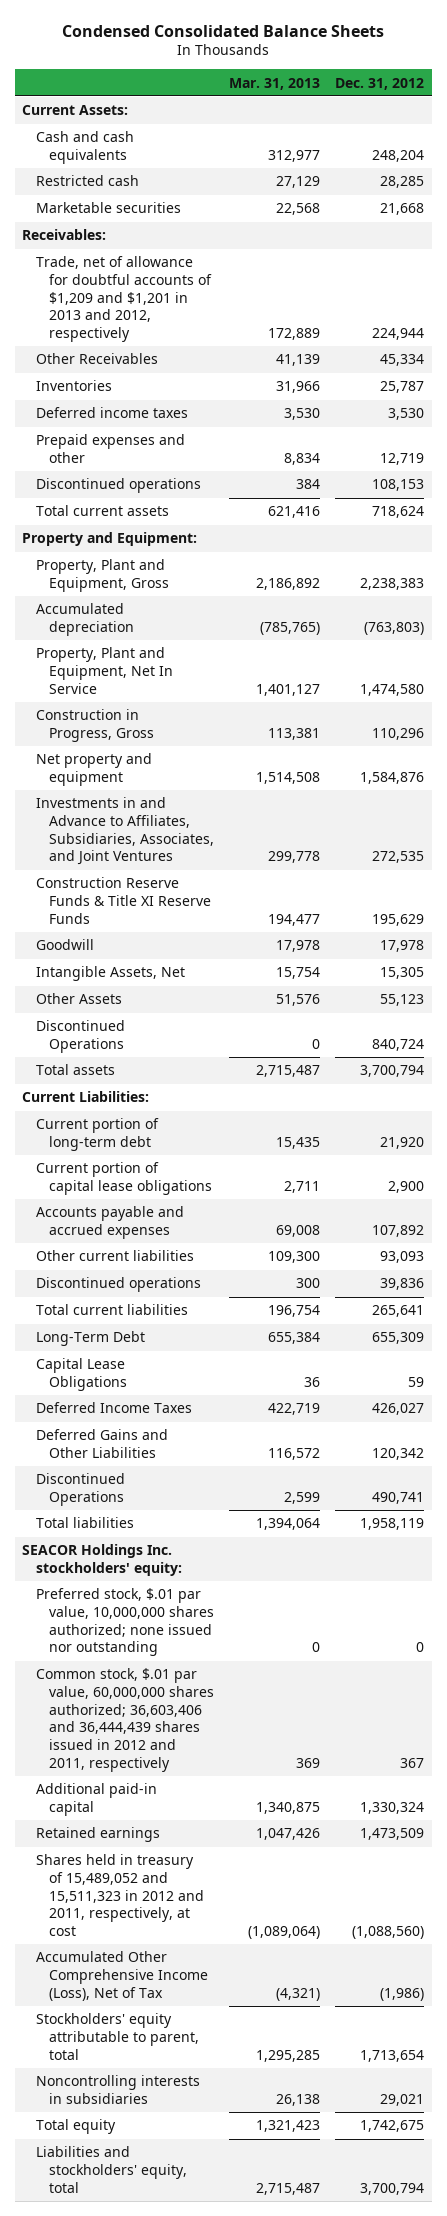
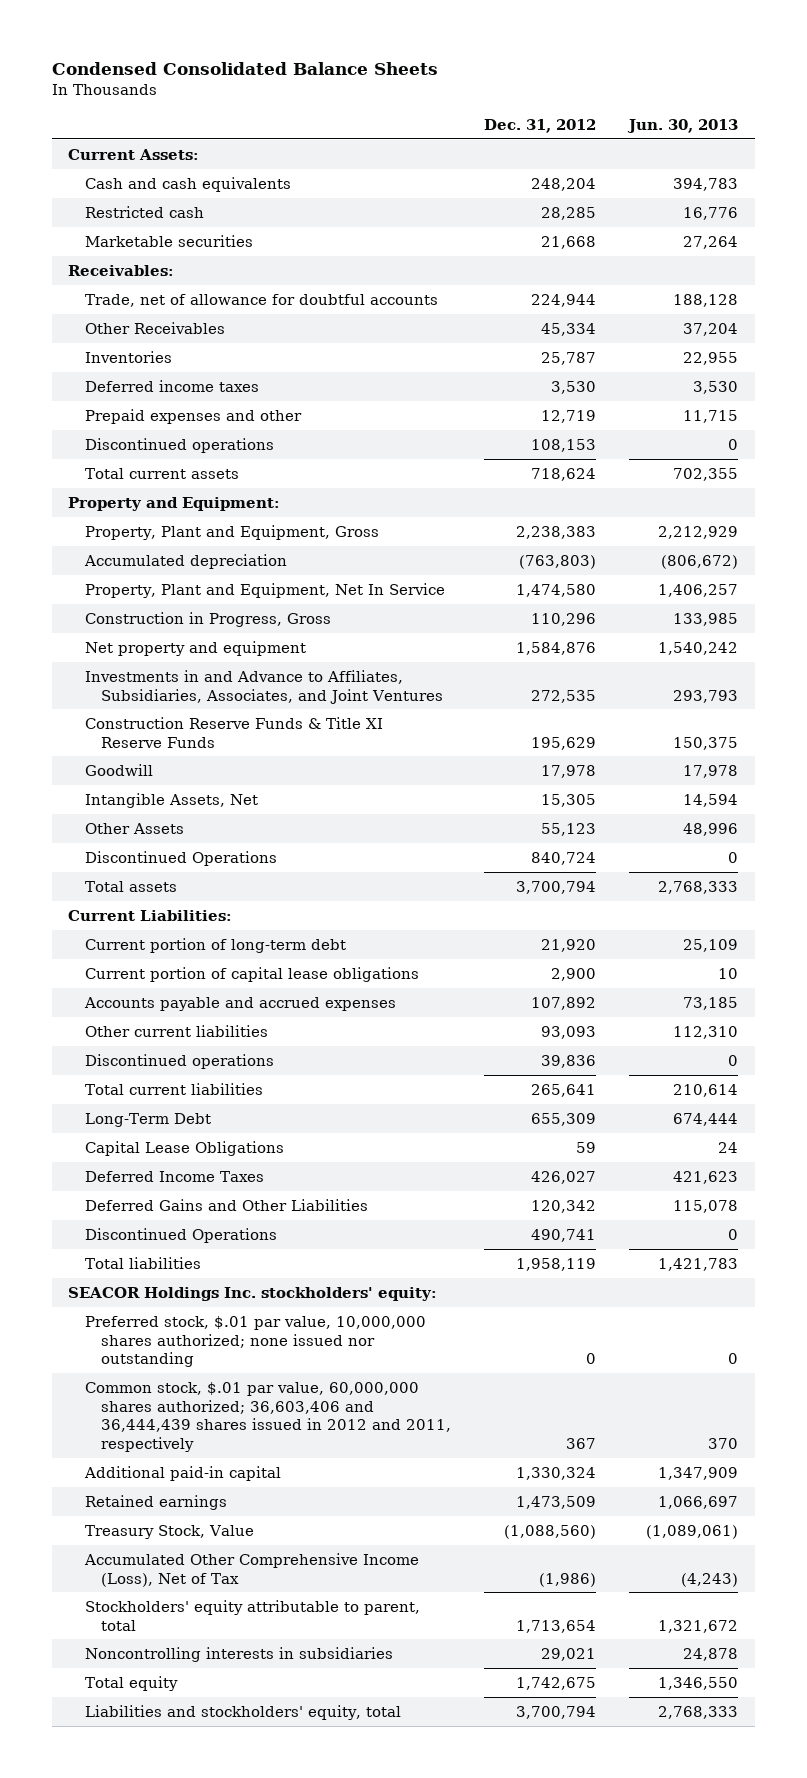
- | Mar. 31, 2013 | Dec. 31, 2012
+ | Dec. 31, 2012 | Jun. 30, 2013
- Trade, net of allowance for doubtful accounts of $1,209 and $1,201 in 2013 and 2012, respectively | 172,889 | 224,944
+ Trade, net of allowance for doubtful accounts | 224,944 | 188,128
- Shares held in treasury of 15,489,052 and 15,511,323 in 2012 and 2011, respectively, at cost | (1,089,064) | (1,088,560)
+ Treasury Stock, Value | (1,088,560) | (1,089,061)

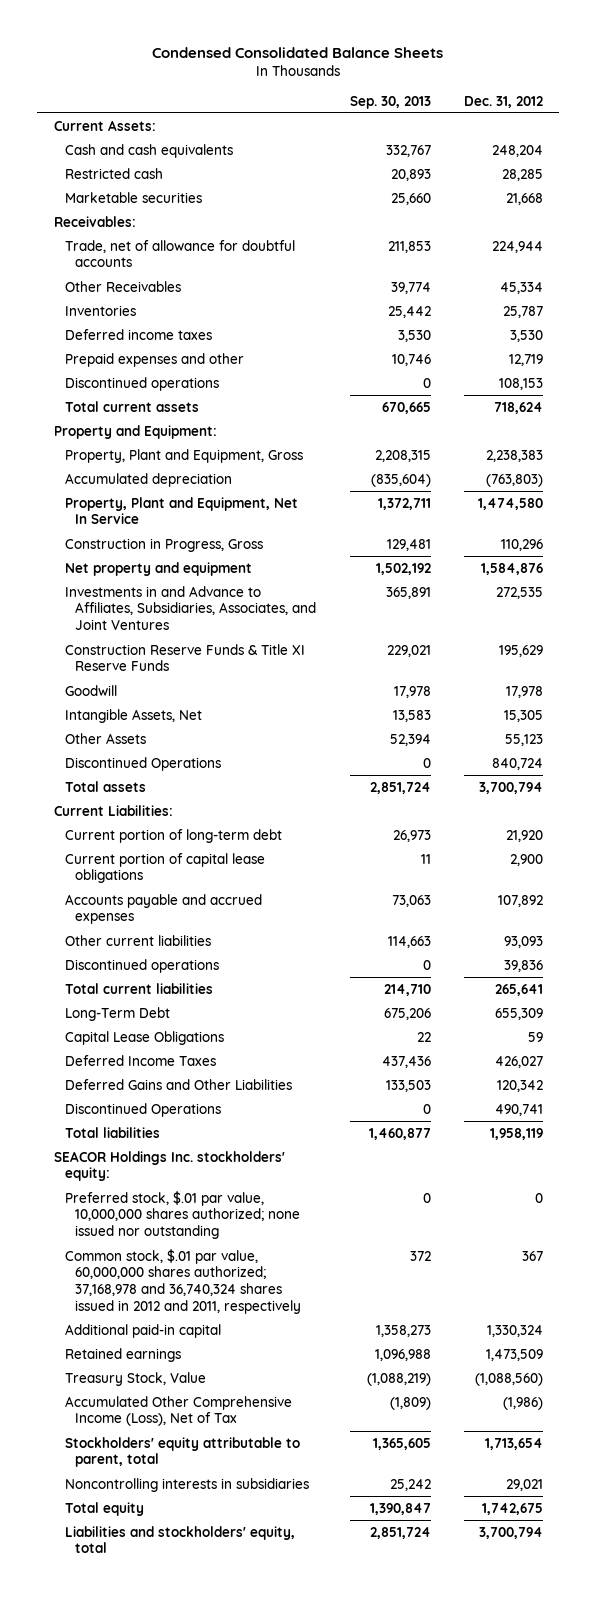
- | Dec. 31, 2012 | Jun. 30, 2013
+ | Sep. 30, 2013 | Dec. 31, 2012
- Common stock, $.01 par value, 60,000,000 shares authorized; 36,603,406 and 36,444,439 shares issued in 2012 and 2011, respectively | 367 | 370
+ Common stock, $.01 par value, 60,000,000 shares authorized; 37,168,978 and 36,740,324 shares issued in 2012 and 2011, respectively | 372 | 367

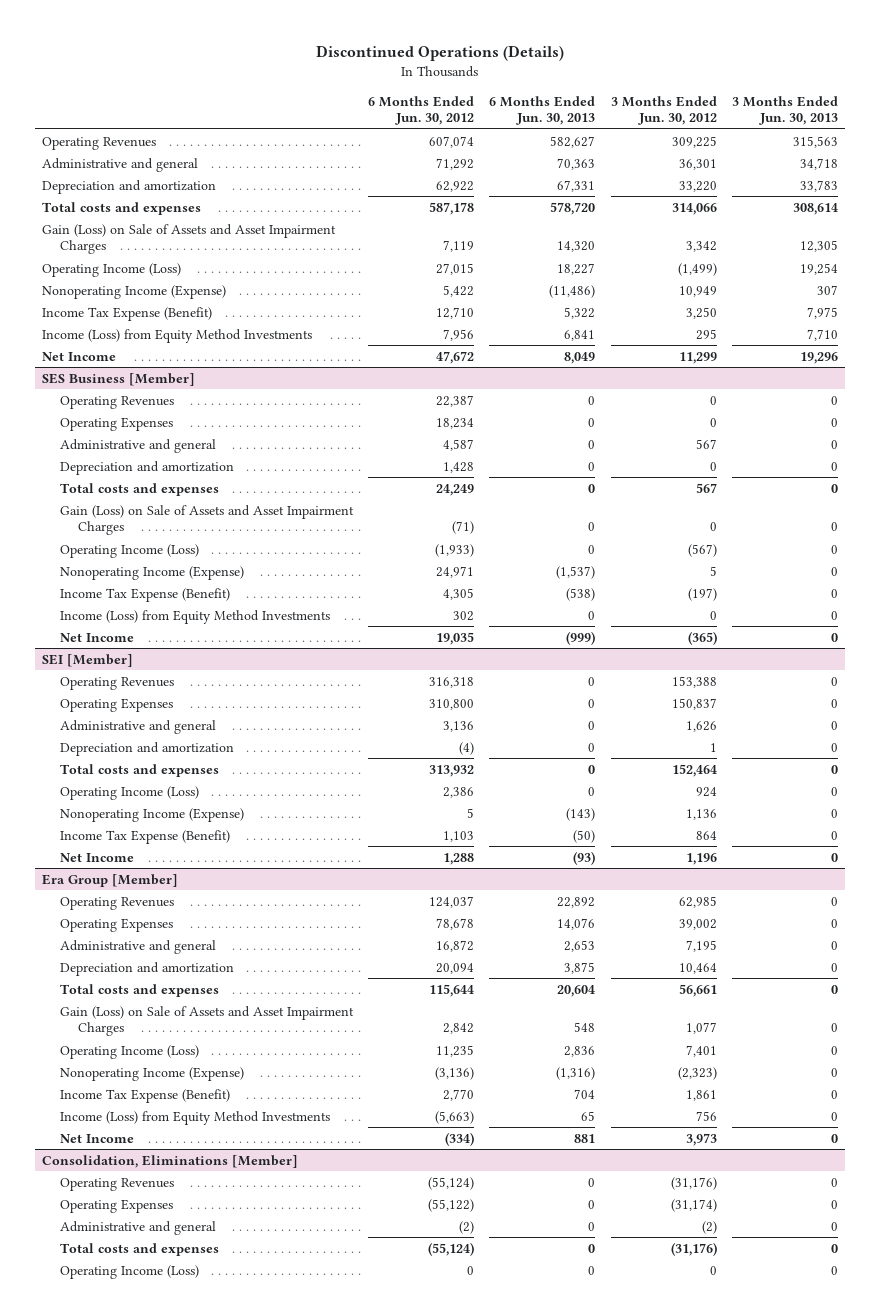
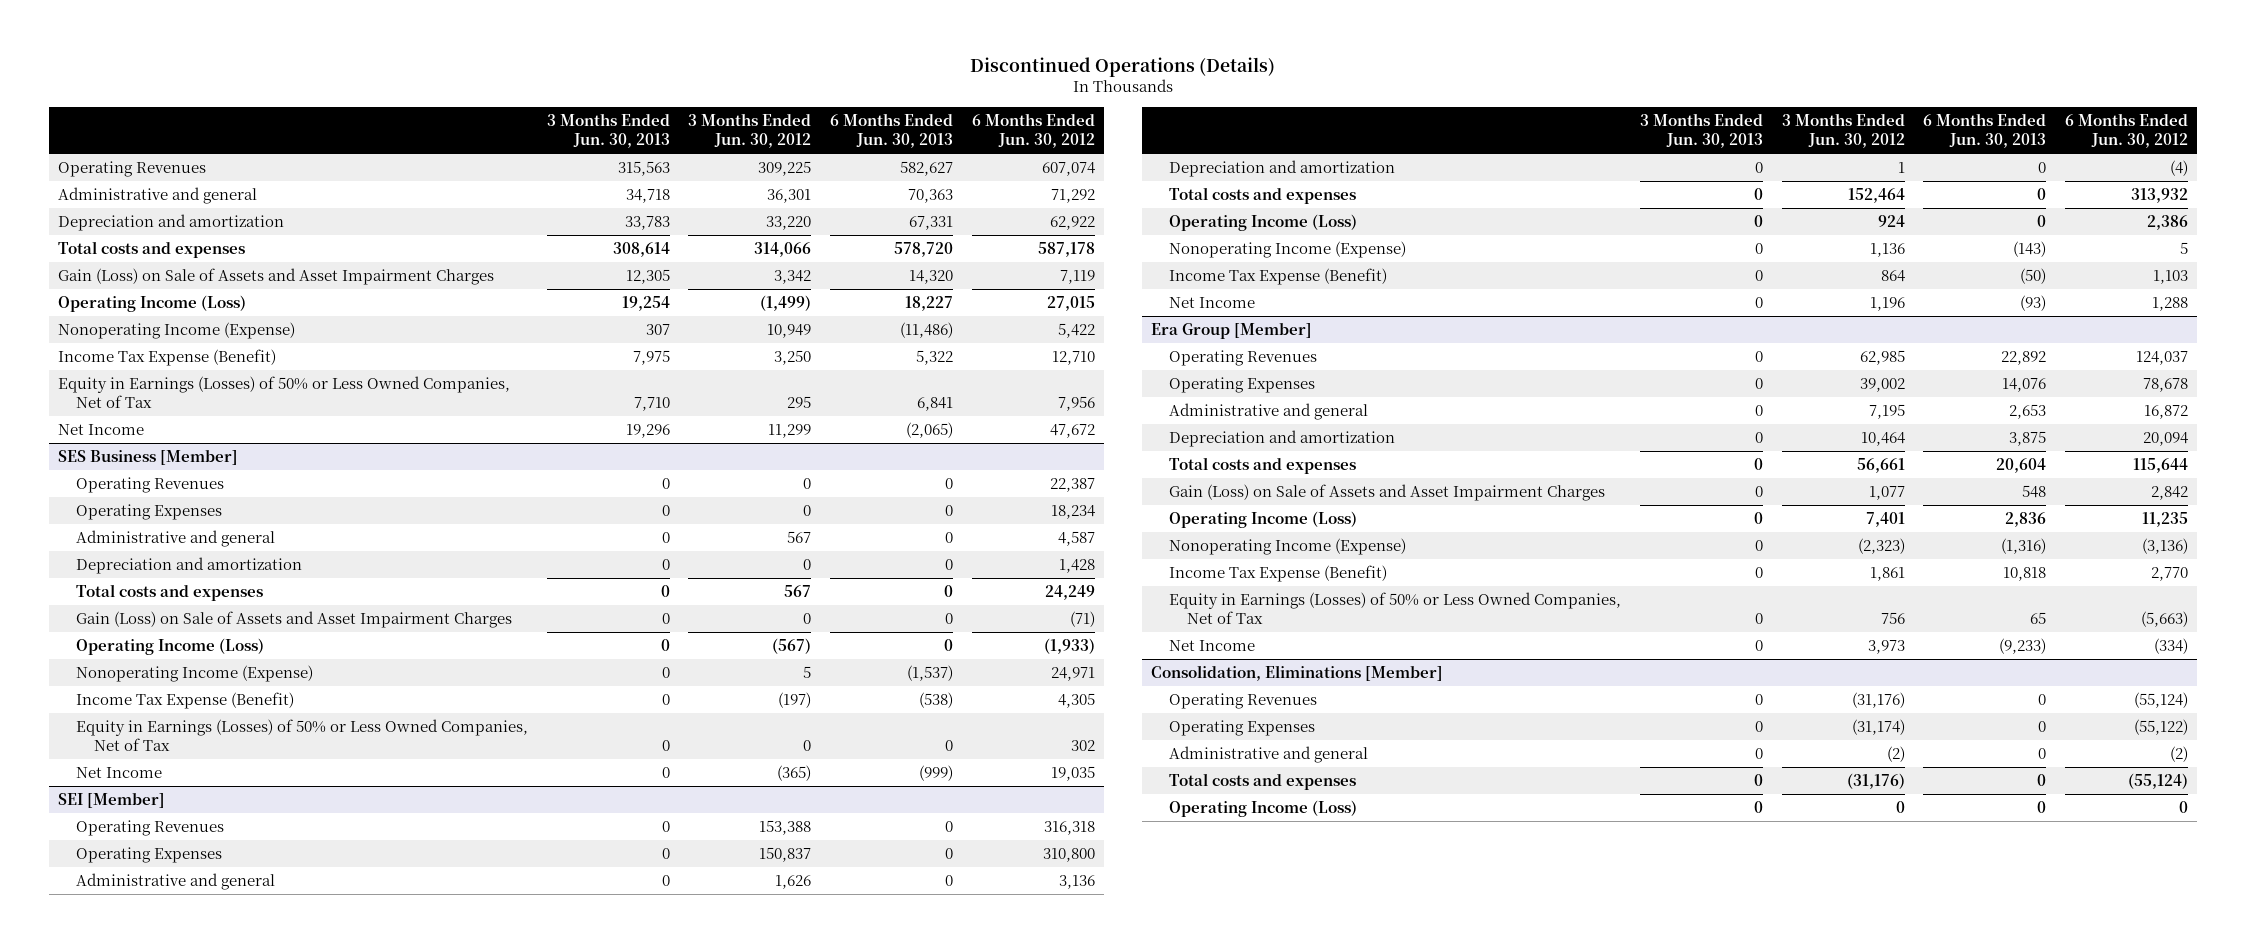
- | 6 Months Ended Jun. 30, 2012 | 6 Months Ended Jun. 30, 2013 | 3 Months Ended Jun. 30, 2012 | 3 Months Ended Jun. 30, 2013
+ | 3 Months Ended Jun. 30, 2013 | 3 Months Ended Jun. 30, 2012 | 6 Months Ended Jun. 30, 2013 | 6 Months Ended Jun. 30, 2012
- Income (Loss) from Equity Method Investments | 7,956 | 6,841 | 295 | 7,710
- Net Income | 47,672 | 8,049 | 11,299 | 19,296
+ Equity in Earnings (Losses) of 50% or Less Owned Companies, Net of Tax | 7,710 | 295 | 6,841 | 7,956
+ Net Income | 19,296 | 11,299 | (2,065) | 47,672
@ SES Business [Member]
- Income (Loss) from Equity Method Investments | 302 | 0 | 0 | 0
+ Equity in Earnings (Losses) of 50% or Less Owned Companies, Net of Tax | 0 | 0 | 0 | 302
@ Era Group [Member]
- Income Tax Expense (Benefit) | 2,770 | 704 | 1,861 | 0
- Income (Loss) from Equity Method Investments | (5,663) | 65 | 756 | 0
- Net Income | (334) | 881 | 3,973 | 0
+ Income Tax Expense (Benefit) | 0 | 1,861 | 10,818 | 2,770
+ Equity in Earnings (Losses) of 50% or Less Owned Companies, Net of Tax | 0 | 756 | 65 | (5,663)
+ Net Income | 0 | 3,973 | (9,233) | (334)

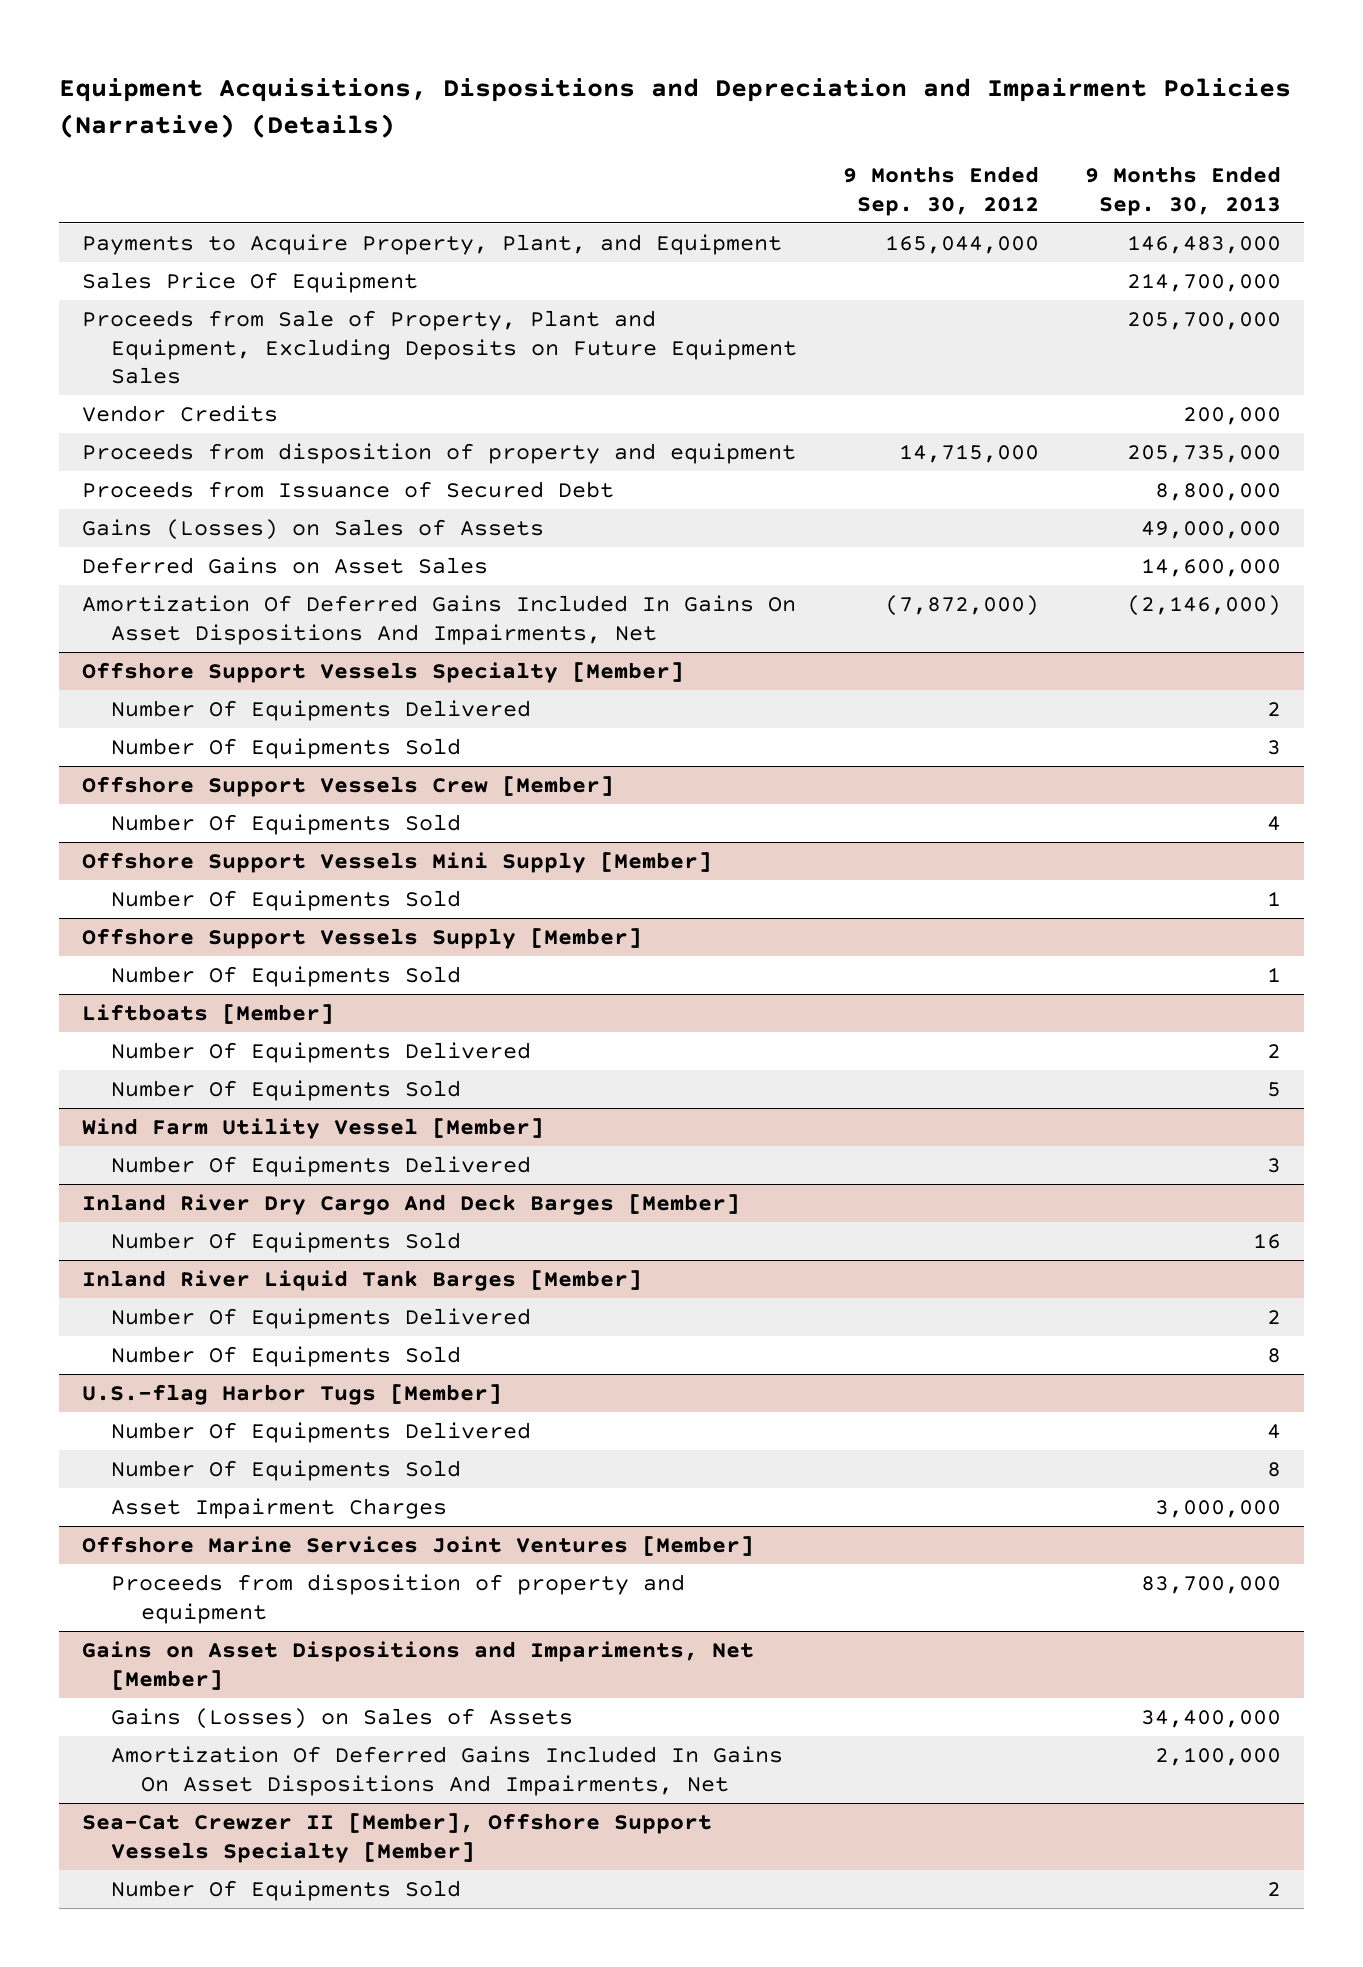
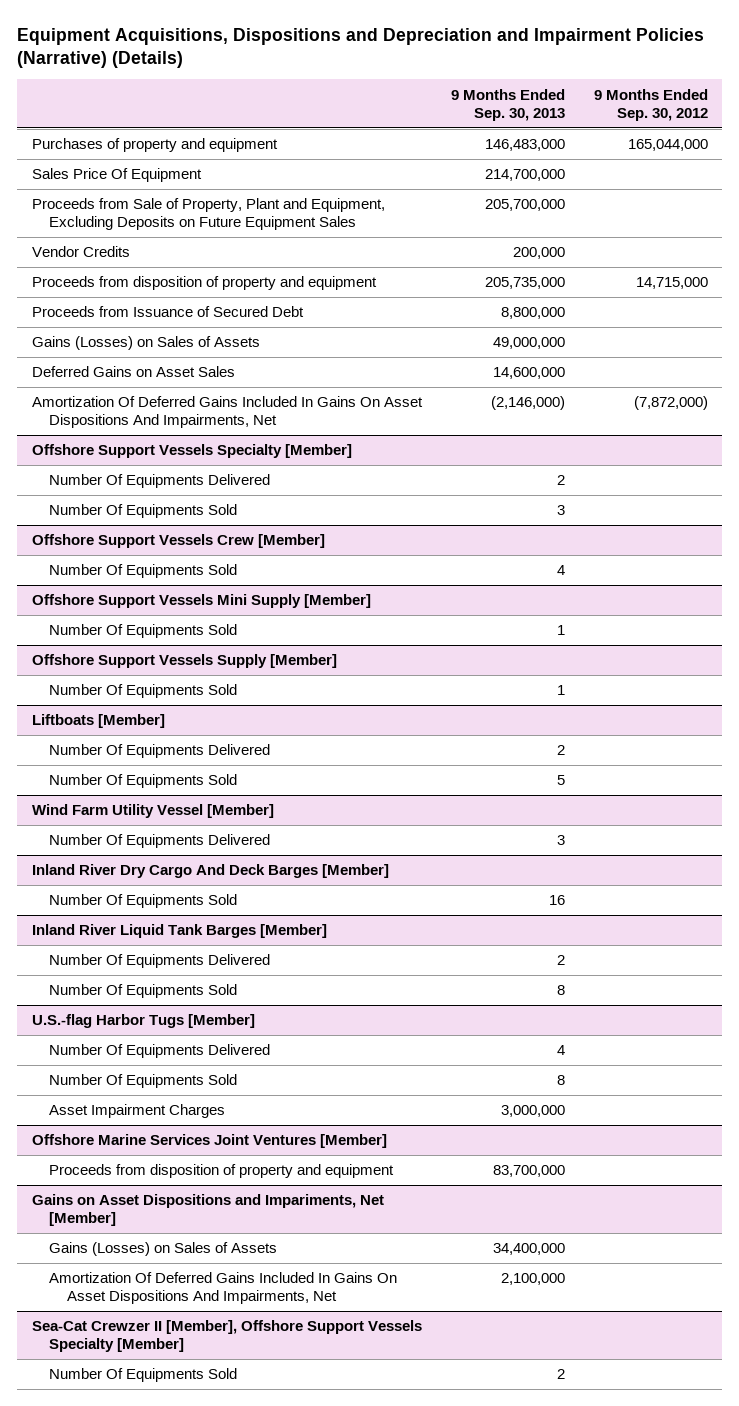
- | 9 Months Ended Sep. 30, 2012 | 9 Months Ended Sep. 30, 2013
+ | 9 Months Ended Sep. 30, 2013 | 9 Months Ended Sep. 30, 2012
- Payments to Acquire Property, Plant, and Equipment | 165,044,000 | 146,483,000
+ Purchases of property and equipment | 146,483,000 | 165,044,000

